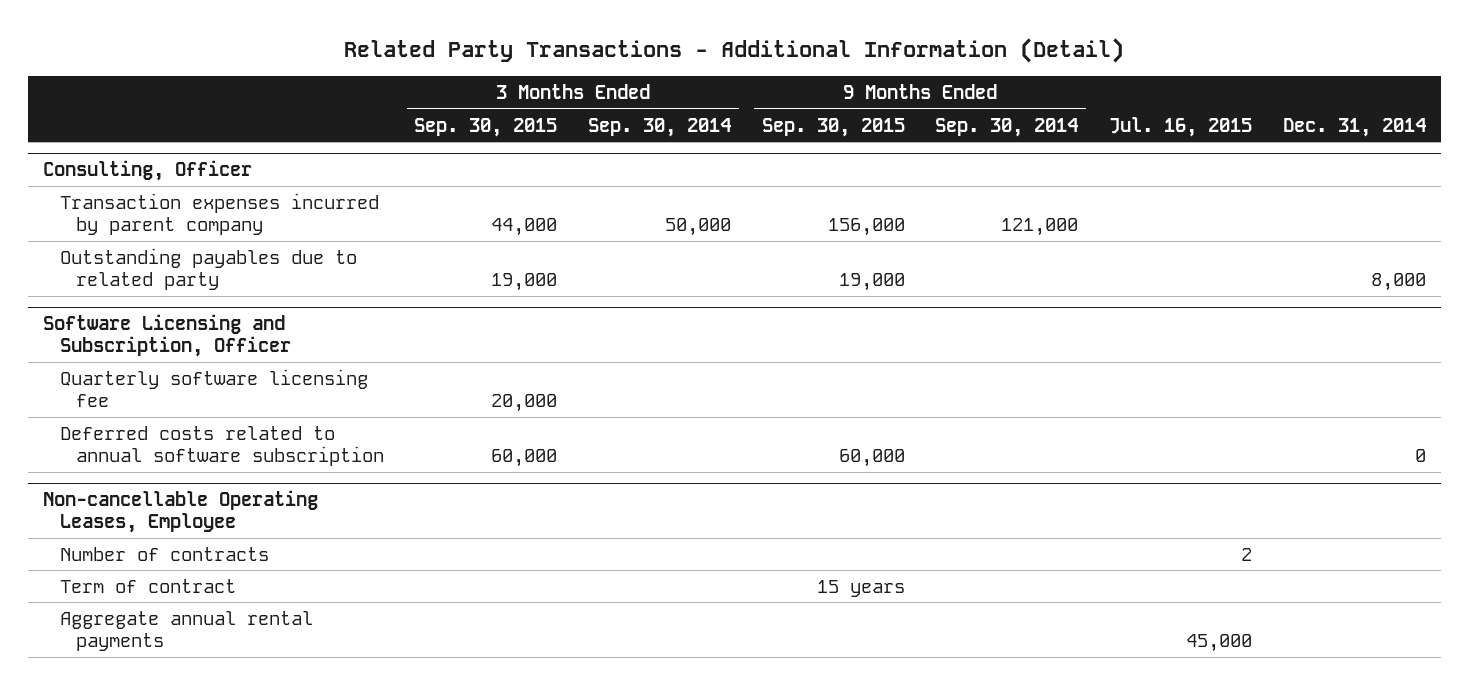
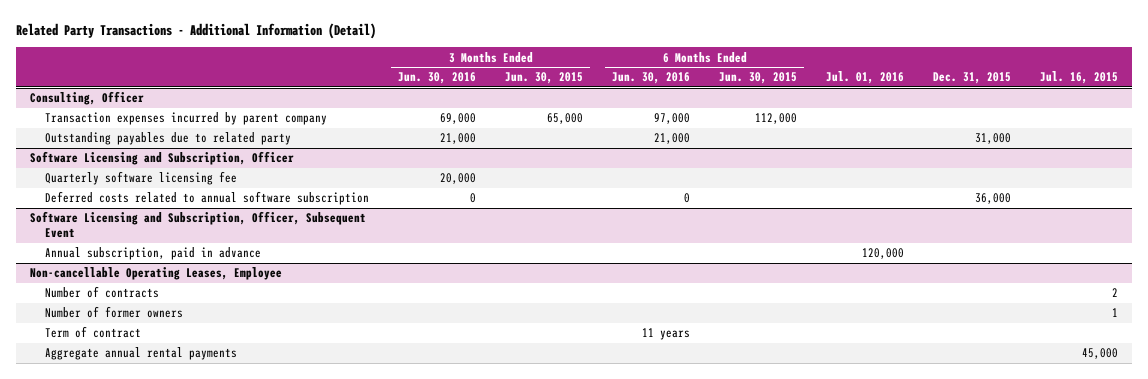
- | 3 Months Ended Sep. 30, 2015 | 3 Months Ended Sep. 30, 2014 | 9 Months Ended Sep. 30, 2015 | 9 Months Ended Sep. 30, 2014 | Jul. 16, 2015 | Dec. 31, 2014
+ | 3 Months Ended Jun. 30, 2016 | 3 Months Ended Jun. 30, 2015 | 6 Months Ended Jun. 30, 2016 | 6 Months Ended Jun. 30, 2015 | Jul. 01, 2016 | Dec. 31, 2015 | Jul. 16, 2015
+ Software Licensing and Subscription, Officer, Subsequent Event
+ Annual subscription, paid in advance | | | | | 120,000 | |
@ Non-cancellable Operating Leases, Employee
+ Number of former owners | | | | | | | 1

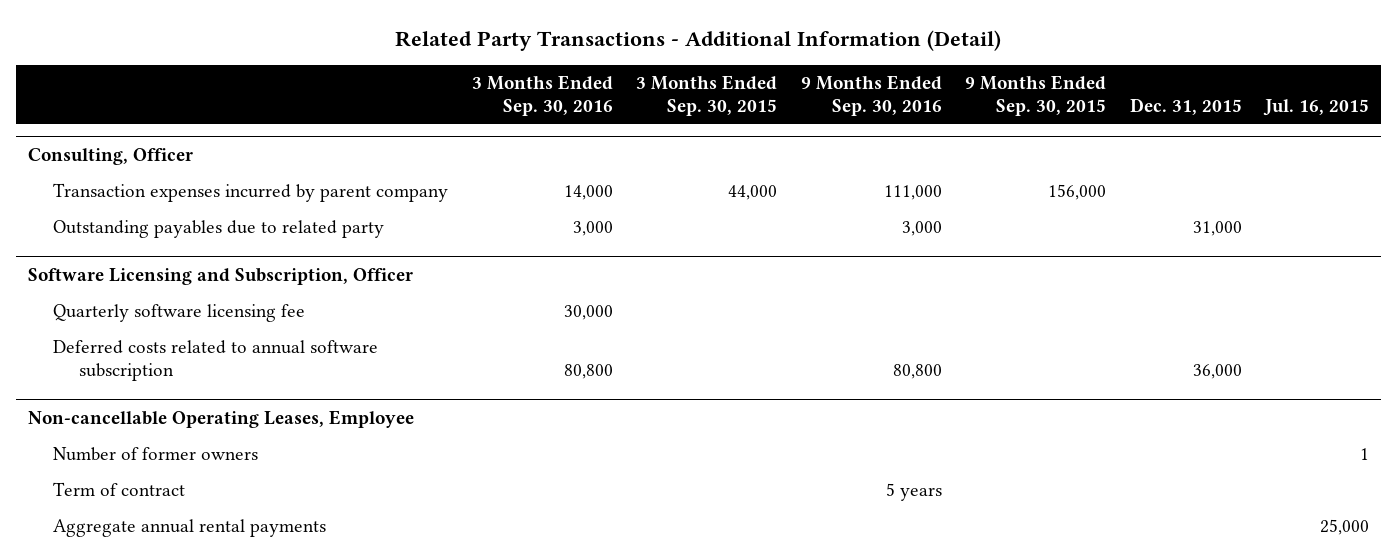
- | 3 Months Ended Jun. 30, 2016 | 3 Months Ended Jun. 30, 2015 | 6 Months Ended Jun. 30, 2016 | 6 Months Ended Jun. 30, 2015 | Jul. 01, 2016 | Dec. 31, 2015 | Jul. 16, 2015
+ | 3 Months Ended Sep. 30, 2016 | 3 Months Ended Sep. 30, 2015 | 9 Months Ended Sep. 30, 2016 | 9 Months Ended Sep. 30, 2015 | Dec. 31, 2015 | Jul. 16, 2015
- Software Licensing and Subscription, Officer, Subsequent Event
- Annual subscription, paid in advance | | | | | 120,000 | |
@ Non-cancellable Operating Leases, Employee
- Number of contracts | | | | | | | 2
- Aggregate annual rental payments | | | | | | | 45,000
+ Aggregate annual rental payments | | | | | | 25,000

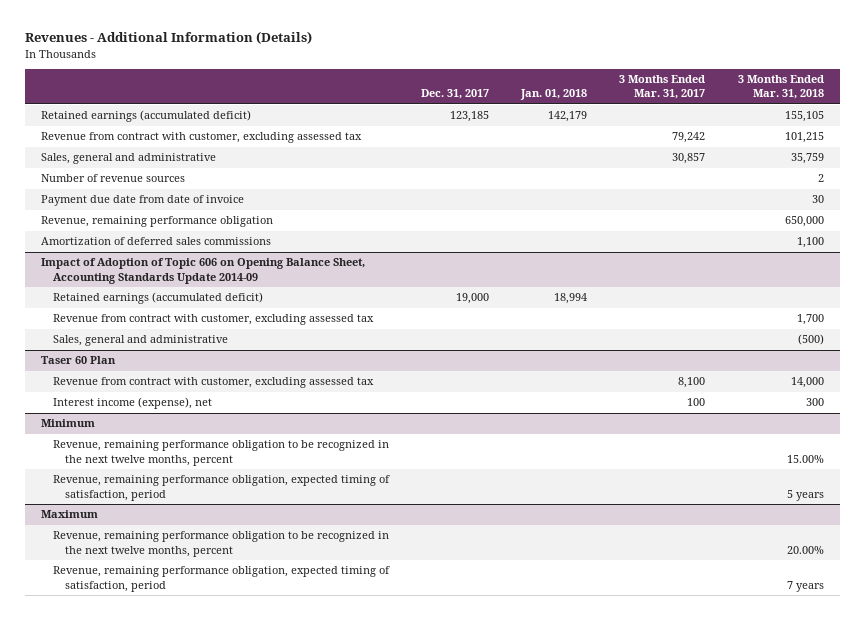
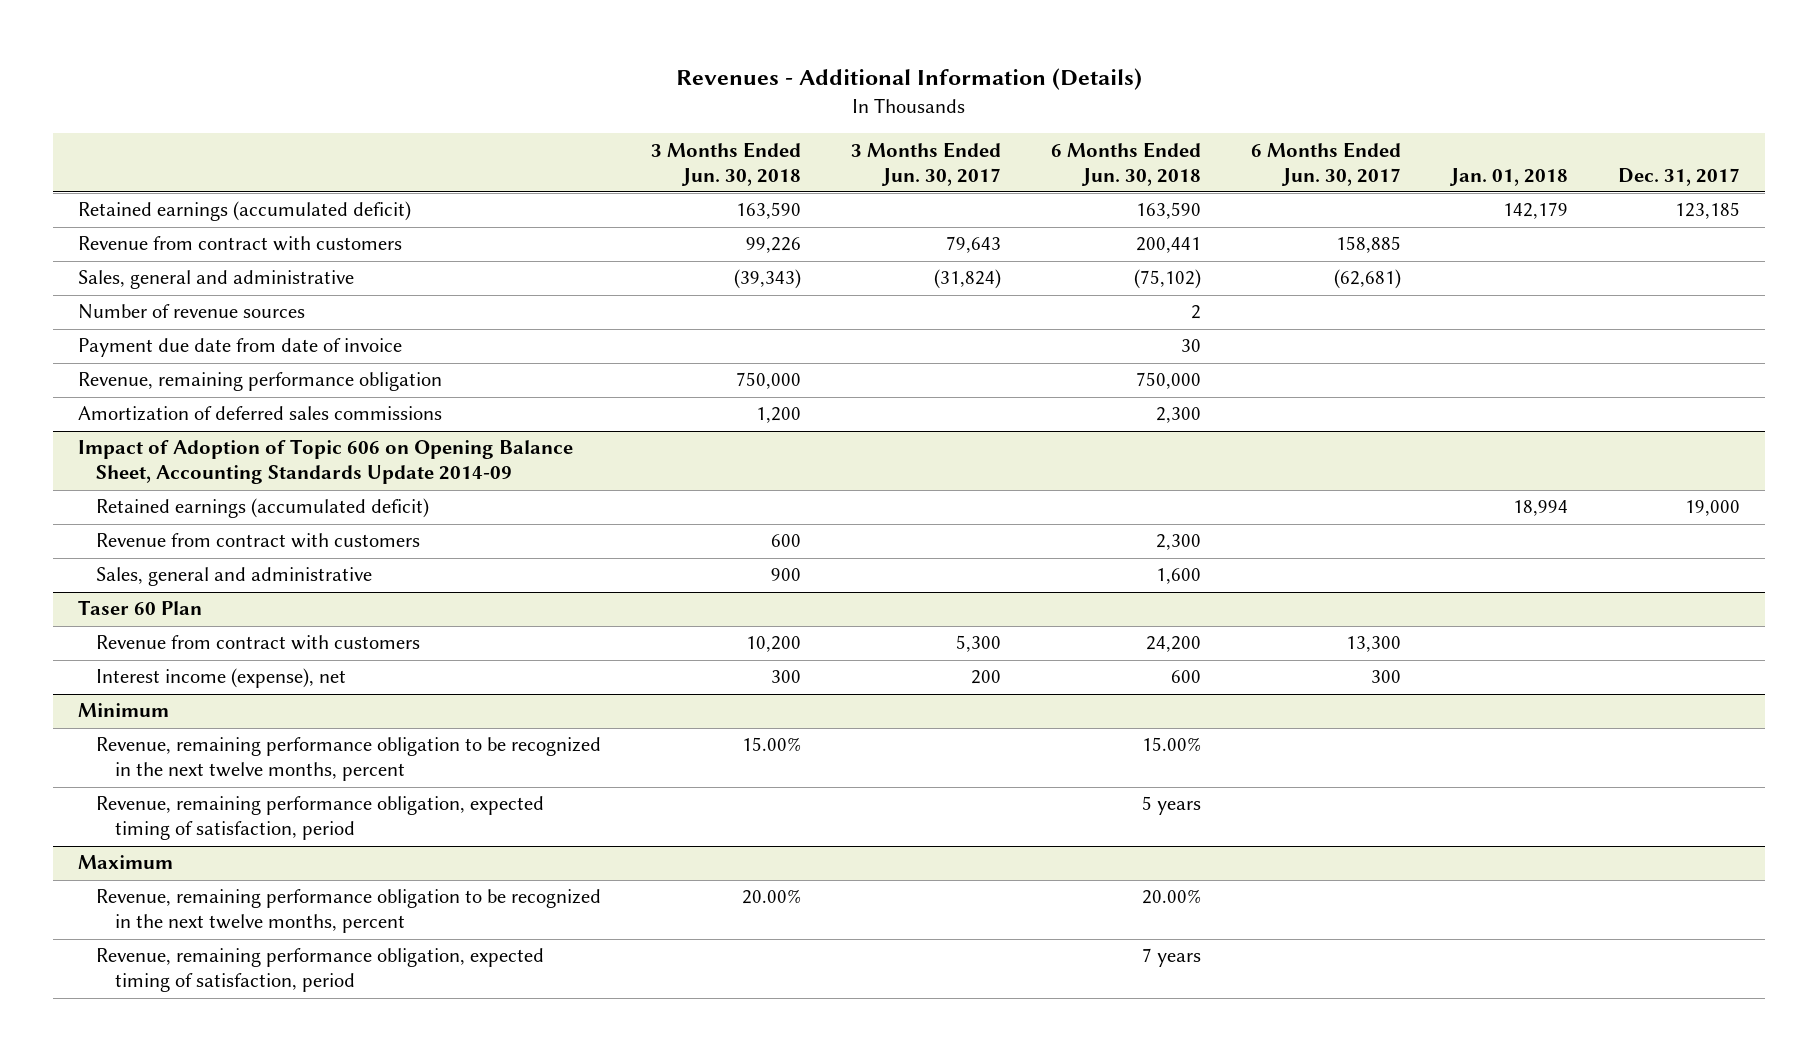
- | Dec. 31, 2017 | Jan. 01, 2018 | 3 Months Ended Mar. 31, 2017 | 3 Months Ended Mar. 31, 2018
+ | 3 Months Ended Jun. 30, 2018 | 3 Months Ended Jun. 30, 2017 | 6 Months Ended Jun. 30, 2018 | 6 Months Ended Jun. 30, 2017 | Jan. 01, 2018 | Dec. 31, 2017
- Revenue from contract with customer, excluding assessed tax | | | 79,242 | 101,215
+ Revenue from contract with customers | 99,226 | 79,643 | 200,441 | 158,885 | |
@ Impact of Adoption of Topic 606 on Opening Balance Sheet, Accounting Standards Update 2014-09
- Revenue from contract with customer, excluding assessed tax | | | | 1,700
+ Revenue from contract with customers | 600 | | 2,300 | | |
@ Taser 60 Plan
- Revenue from contract with customer, excluding assessed tax | | | 8,100 | 14,000
+ Revenue from contract with customers | 10,200 | 5,300 | 24,200 | 13,300 | |

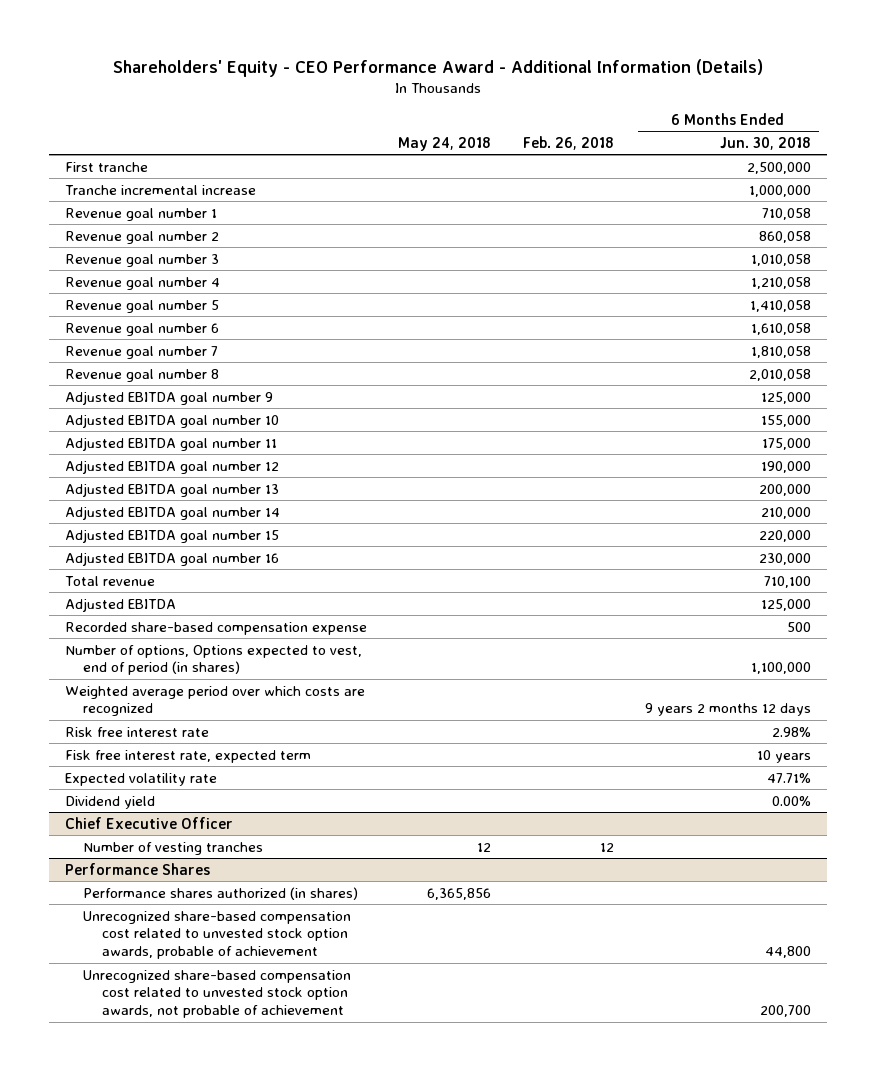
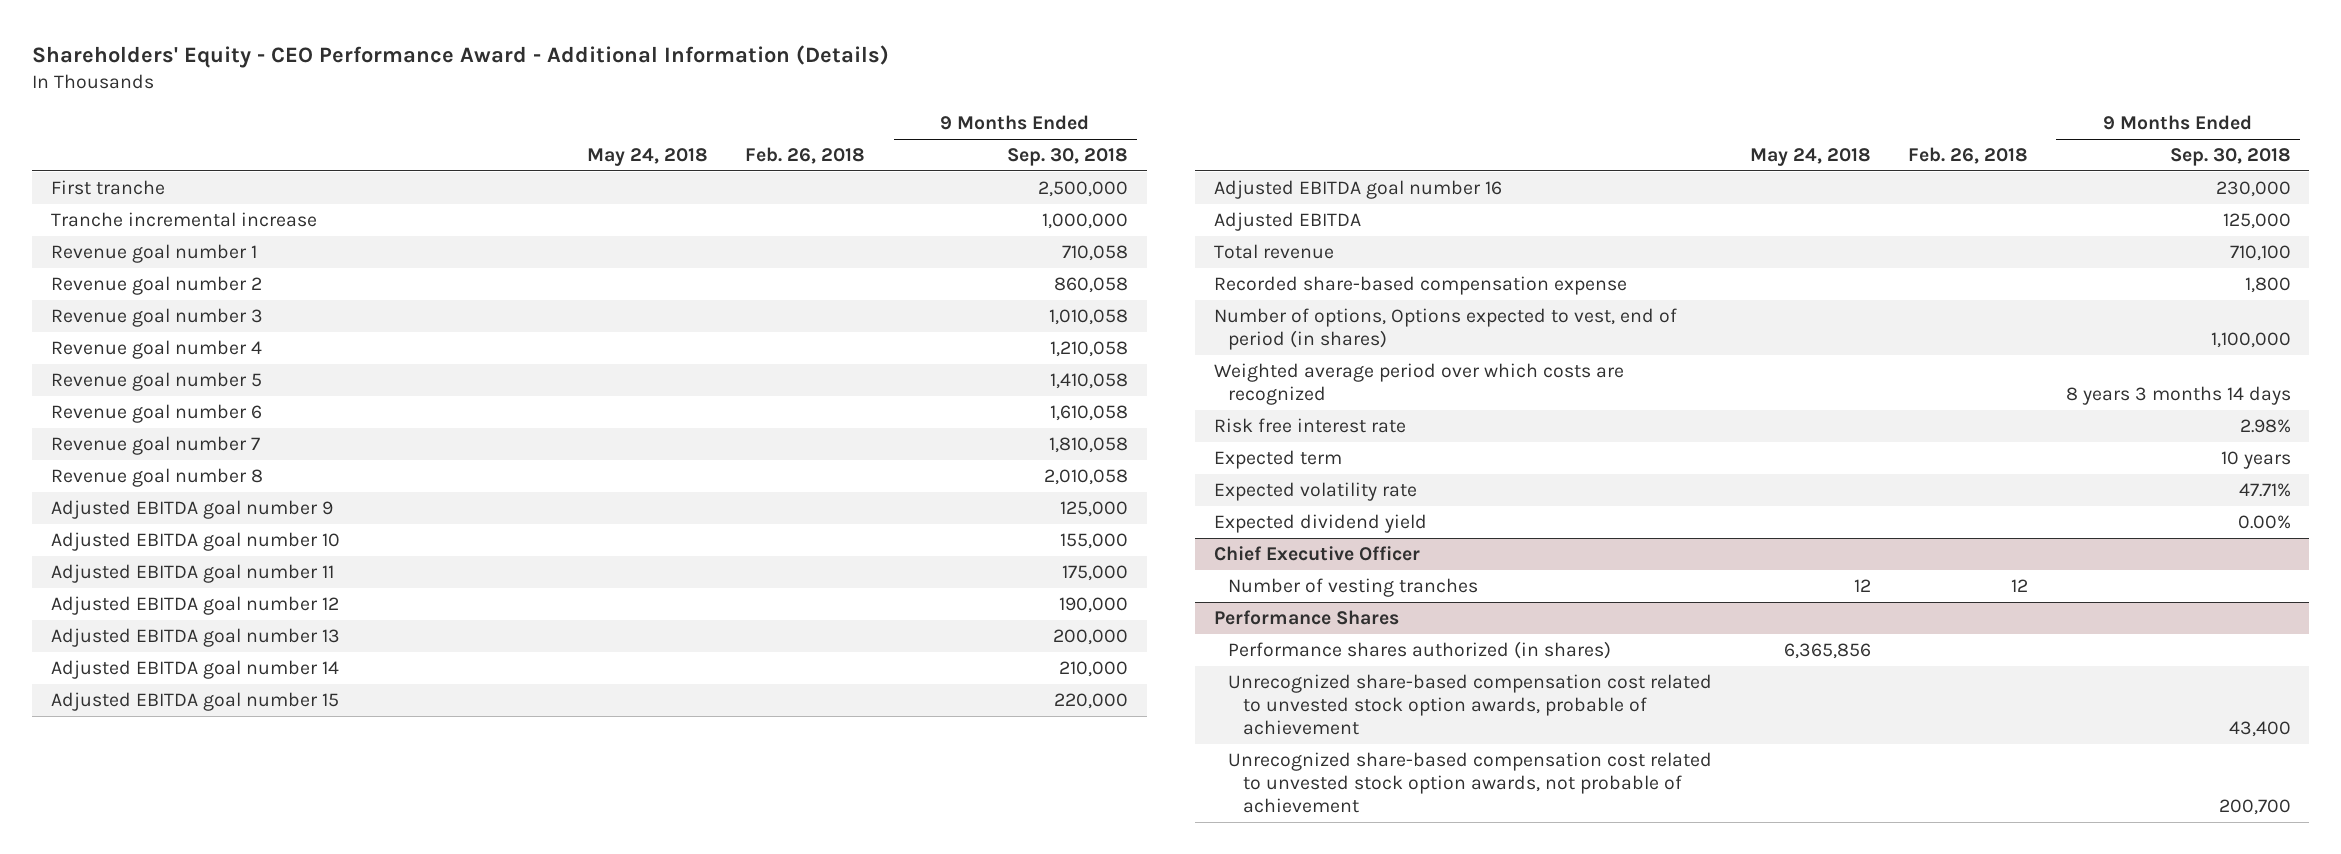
- | May 24, 2018 | Feb. 26, 2018 | 6 Months Ended Jun. 30, 2018
+ | May 24, 2018 | Feb. 26, 2018 | 9 Months Ended Sep. 30, 2018
moved down: Total revenue | | | 710,100
- Fisk free interest rate, expected term | | | 10 years
+ Expected term | | | 10 years
- Dividend yield | | | 0.00%
+ Expected dividend yield | | | 0.00%

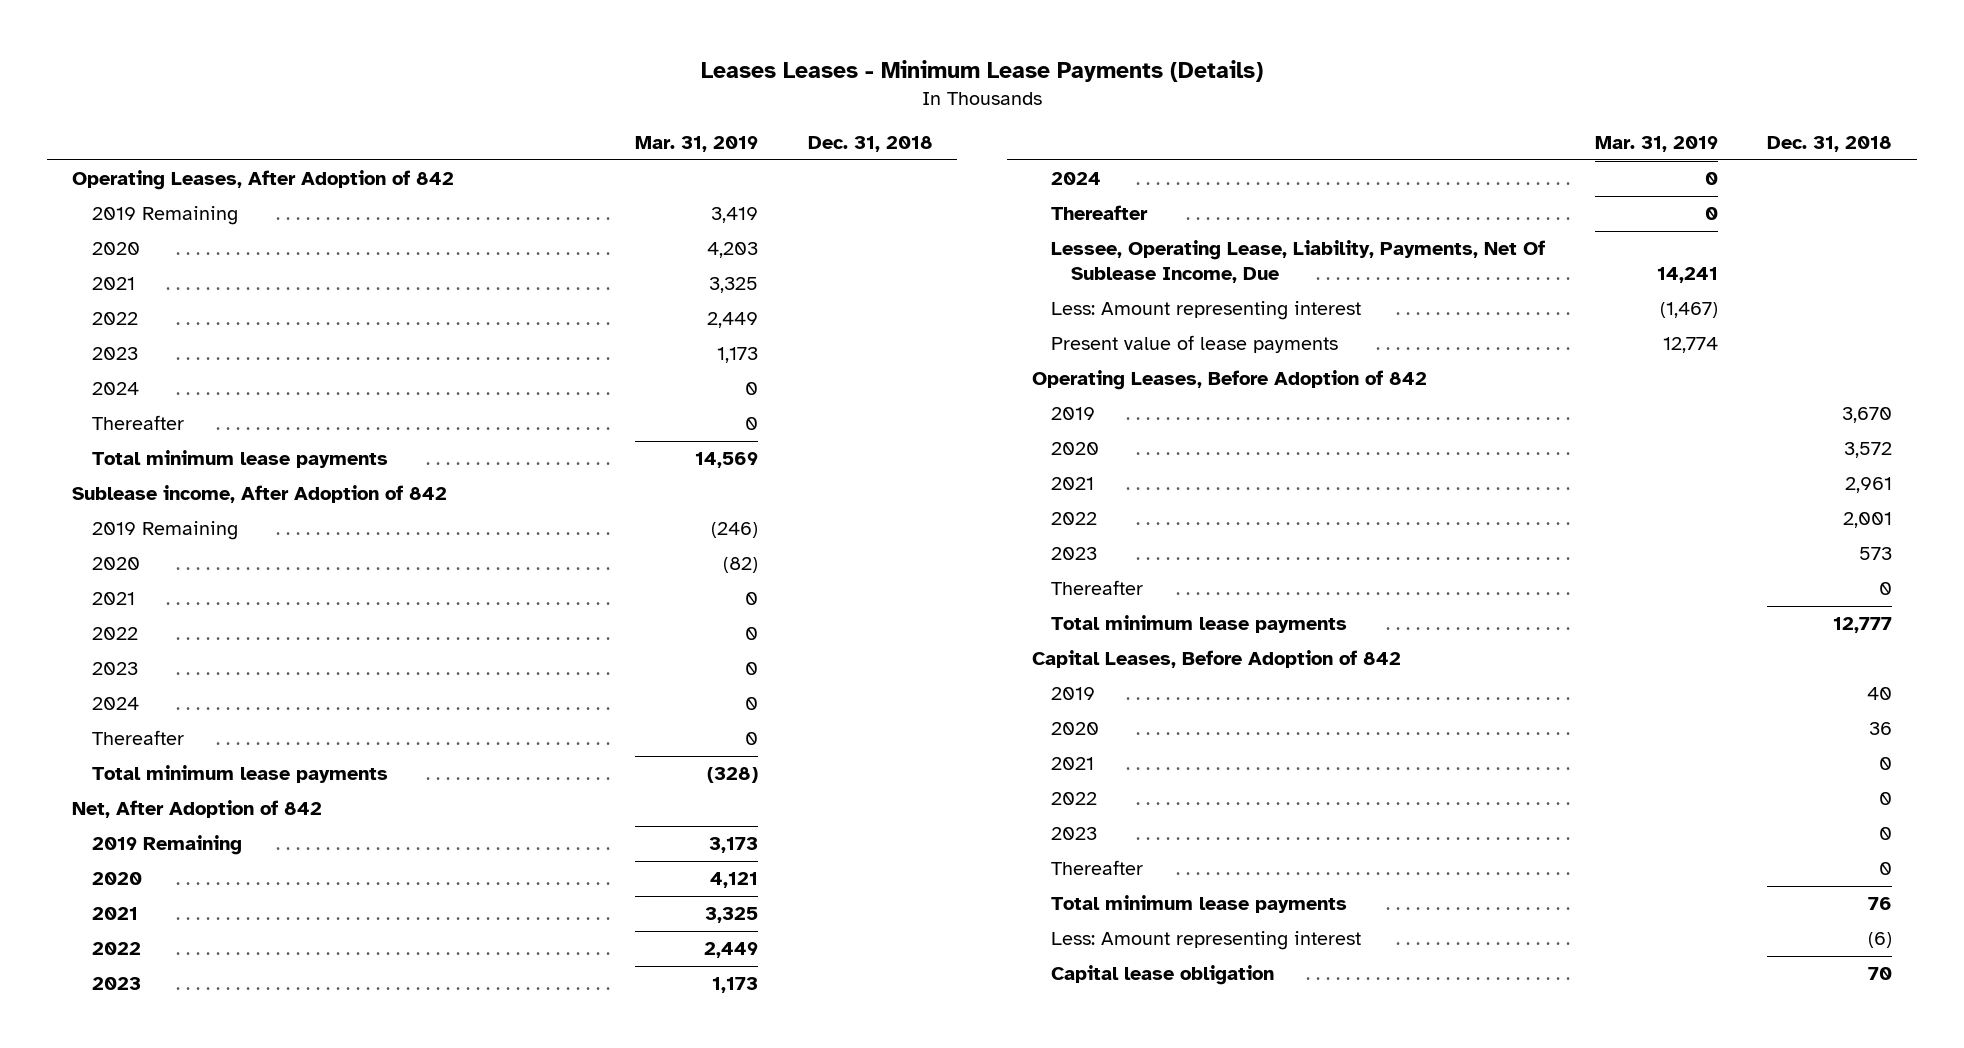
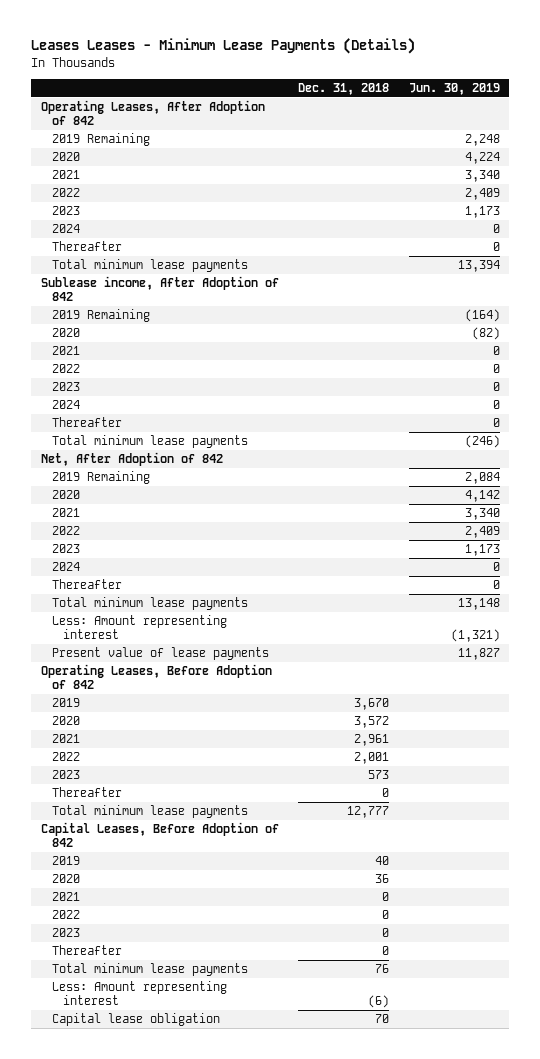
- | Mar. 31, 2019 | Dec. 31, 2018
+ | Dec. 31, 2018 | Jun. 30, 2019
- Lessee, Operating Lease, Liability, Payments, Net Of Sublease Income, Due | 14,241 |
+ Total minimum lease payments | | 13,148

